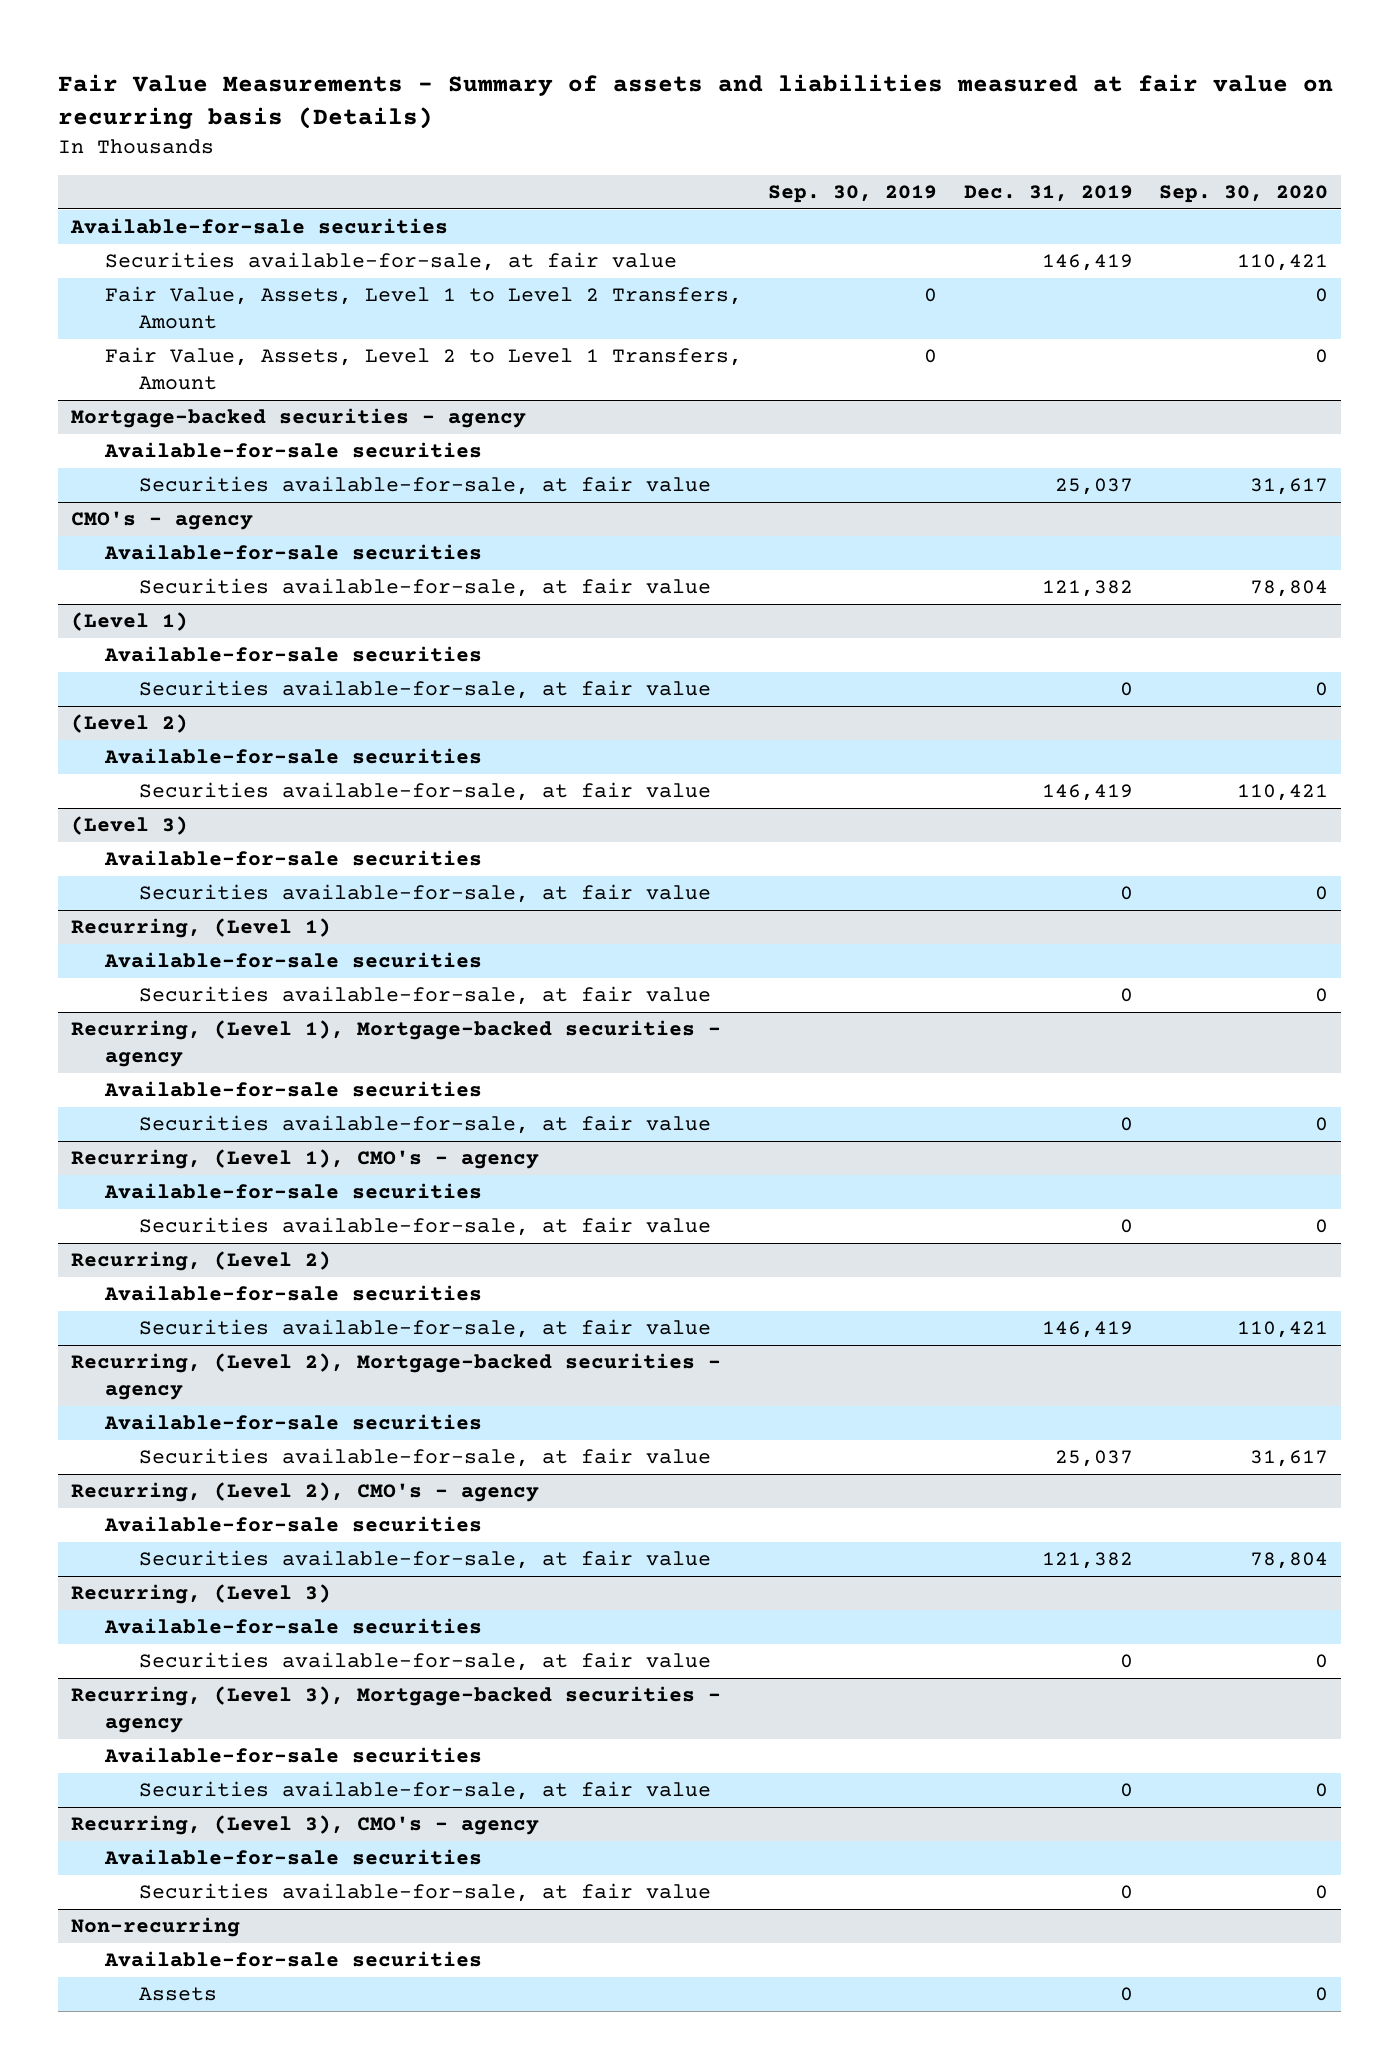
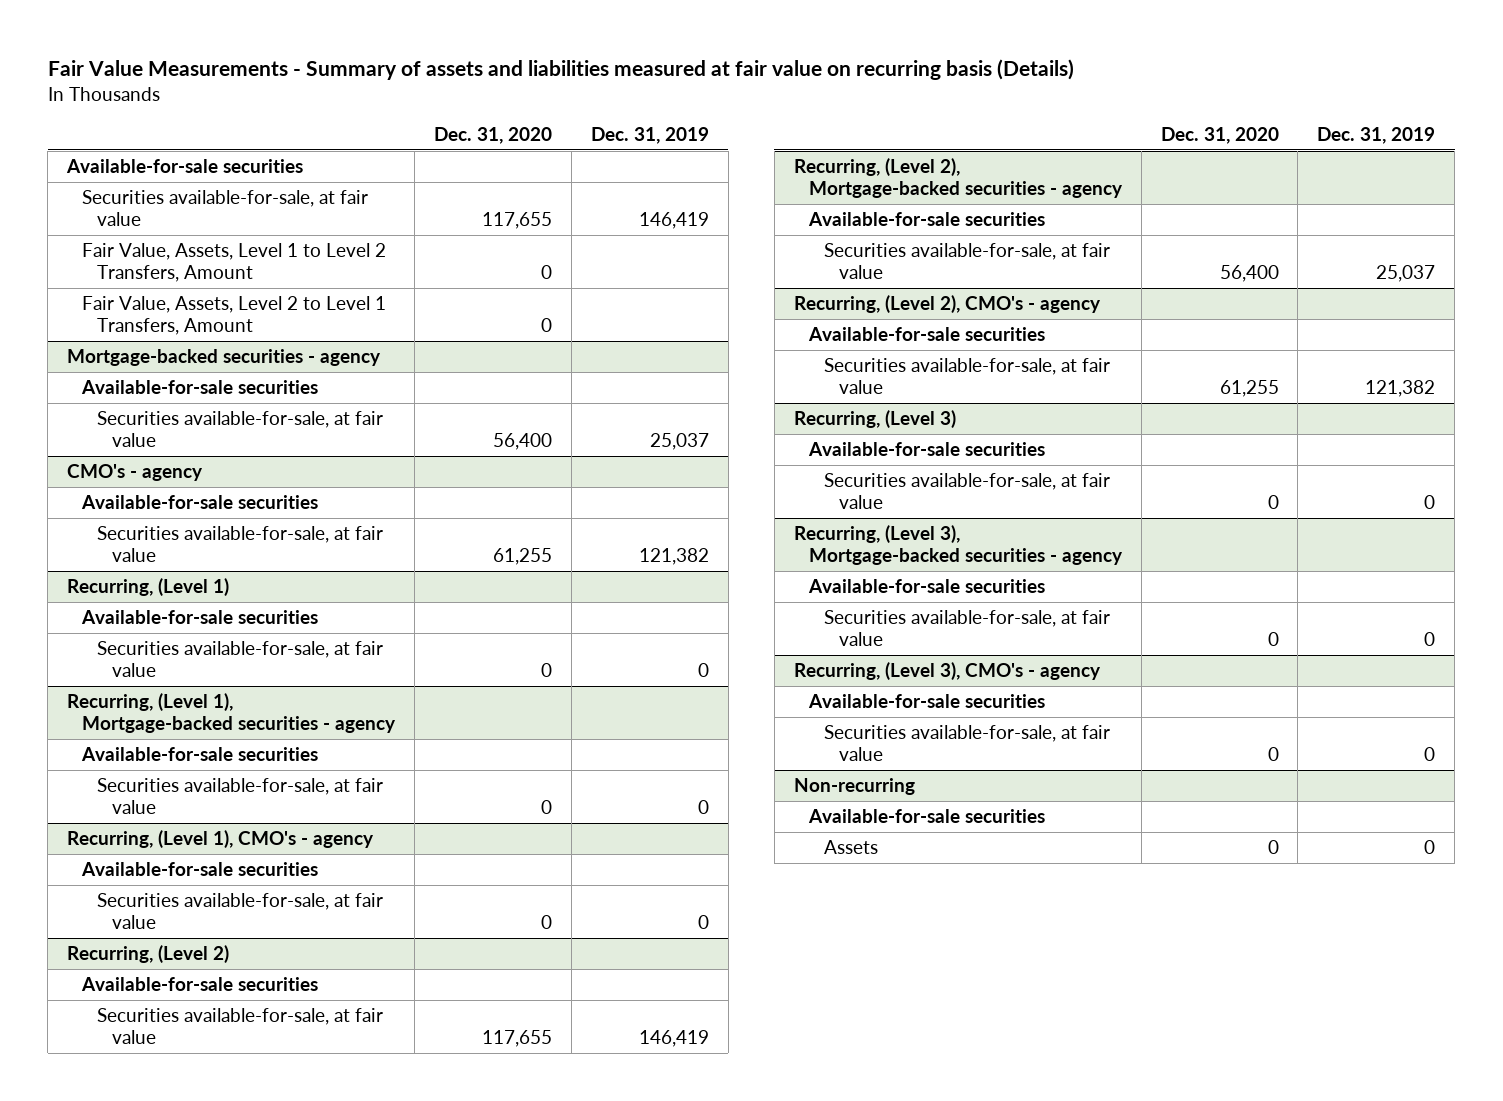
- | Sep. 30, 2019 | Dec. 31, 2019 | Sep. 30, 2020
+ | Dec. 31, 2020 | Dec. 31, 2019
- (Level 1)
- Available-for-sale securities
- Securities available-for-sale, at fair value | | 0 | 0
- (Level 2)
- Available-for-sale securities
- Securities available-for-sale, at fair value | | 146,419 | 110,421
- (Level 3)
- Available-for-sale securities
- Securities available-for-sale, at fair value | | 0 | 0

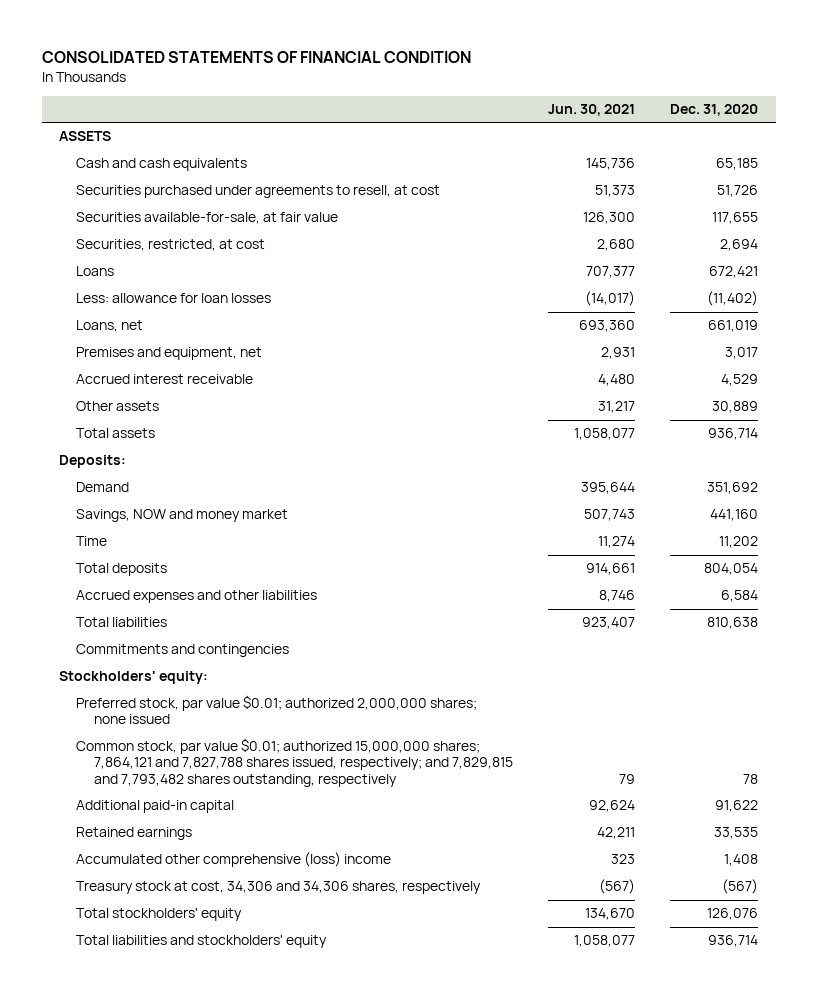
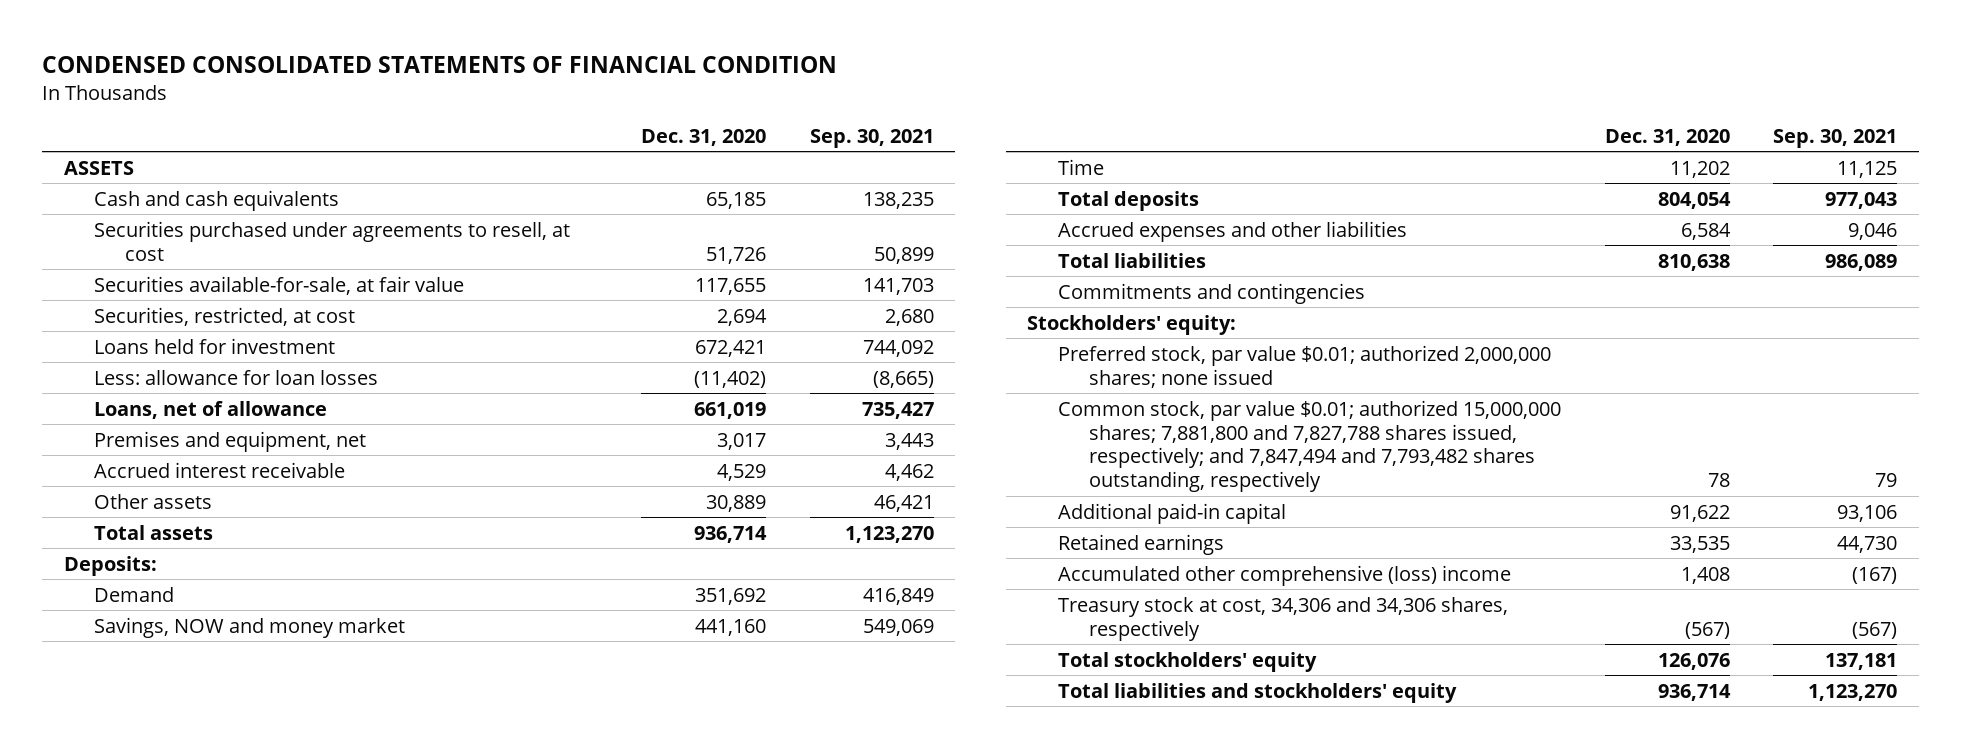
- CONSOLIDATED STATEMENTS OF FINANCIAL CONDITION
+ CONDENSED CONSOLIDATED STATEMENTS OF FINANCIAL CONDITION
- | Jun. 30, 2021 | Dec. 31, 2020
+ | Dec. 31, 2020 | Sep. 30, 2021
- Loans | 707,377 | 672,421
+ Loans held for investment | 672,421 | 744,092
- Loans, net | 693,360 | 661,019
+ Loans, net of allowance | 661,019 | 735,427
- Common stock, par value $0.01; authorized 15,000,000 shares; 7,864,121 and 7,827,788 shares issued, respectively; and 7,829,815 and 7,793,482 shares outstanding, respectively | 79 | 78
+ Common stock, par value $0.01; authorized 15,000,000 shares; 7,881,800 and 7,827,788 shares issued, respectively; and 7,847,494 and 7,793,482 shares outstanding, respectively | 78 | 79

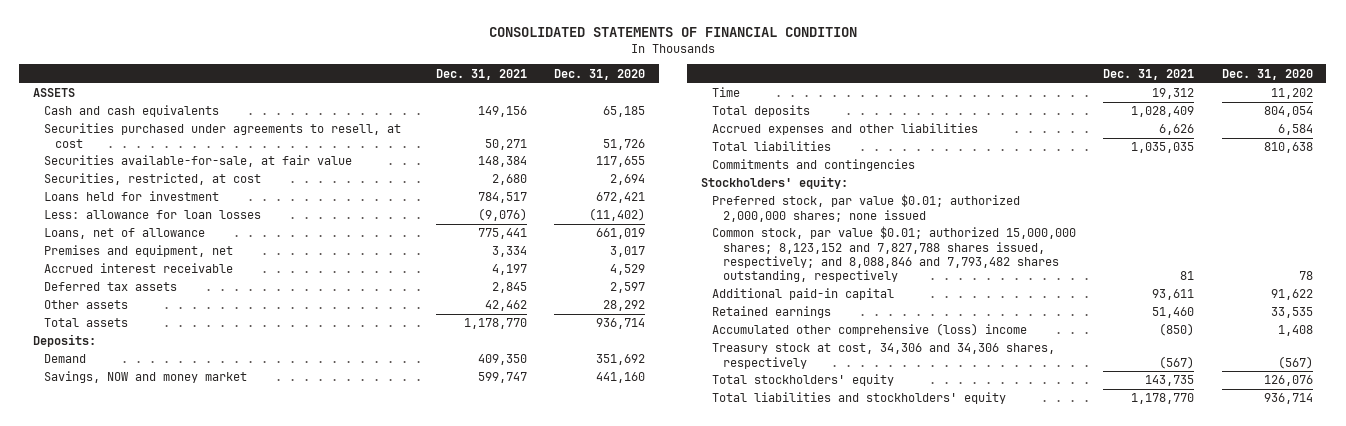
- CONDENSED CONSOLIDATED STATEMENTS OF FINANCIAL CONDITION
+ CONSOLIDATED STATEMENTS OF FINANCIAL CONDITION
- | Dec. 31, 2020 | Sep. 30, 2021
+ | Dec. 31, 2021 | Dec. 31, 2020
- Other assets | 30,889 | 46,421
+ Deferred tax assets | 2,845 | 2,597
+ Other assets | 42,462 | 28,292
- Common stock, par value $0.01; authorized 15,000,000 shares; 7,881,800 and 7,827,788 shares issued, respectively; and 7,847,494 and 7,793,482 shares outstanding, respectively | 78 | 79
+ Common stock, par value $0.01; authorized 15,000,000 shares; 8,123,152 and 7,827,788 shares issued, respectively; and 8,088,846 and 7,793,482 shares outstanding, respectively | 81 | 78

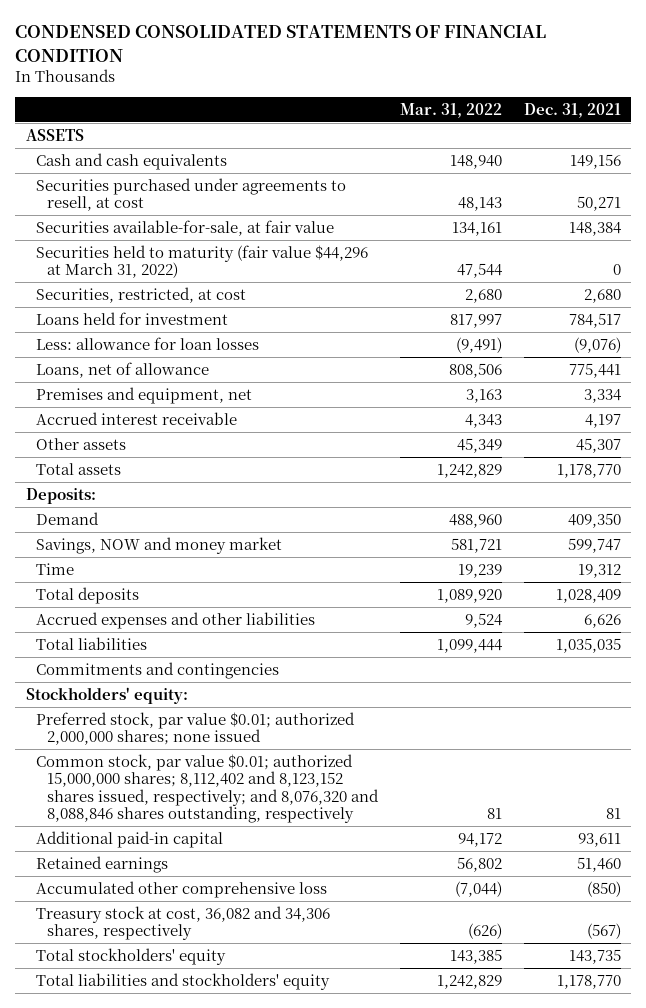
- CONSOLIDATED STATEMENTS OF FINANCIAL CONDITION
+ CONDENSED CONSOLIDATED STATEMENTS OF FINANCIAL CONDITION
- | Dec. 31, 2021 | Dec. 31, 2020
+ | Mar. 31, 2022 | Dec. 31, 2021
+ Securities held to maturity (fair value $44,296 at March 31, 2022) | 47,544 | 0
- Deferred tax assets | 2,845 | 2,597
- Other assets | 42,462 | 28,292
+ Other assets | 45,349 | 45,307
- Common stock, par value $0.01; authorized 15,000,000 shares; 8,123,152 and 7,827,788 shares issued, respectively; and 8,088,846 and 7,793,482 shares outstanding, respectively | 81 | 78
+ Common stock, par value $0.01; authorized 15,000,000 shares; 8,112,402 and 8,123,152 shares issued, respectively; and 8,076,320 and 8,088,846 shares outstanding, respectively | 81 | 81
- Accumulated other comprehensive (loss) income | (850) | 1,408
- Treasury stock at cost, 34,306 and 34,306 shares, respectively | (567) | (567)
+ Accumulated other comprehensive loss | (7,044) | (850)
+ Treasury stock at cost, 36,082 and 34,306 shares, respectively | (626) | (567)

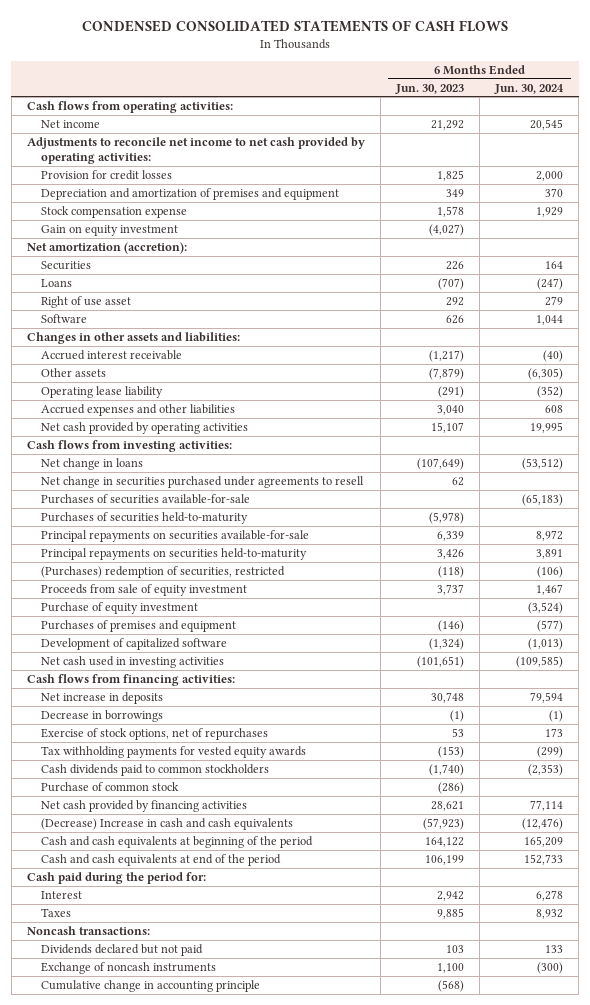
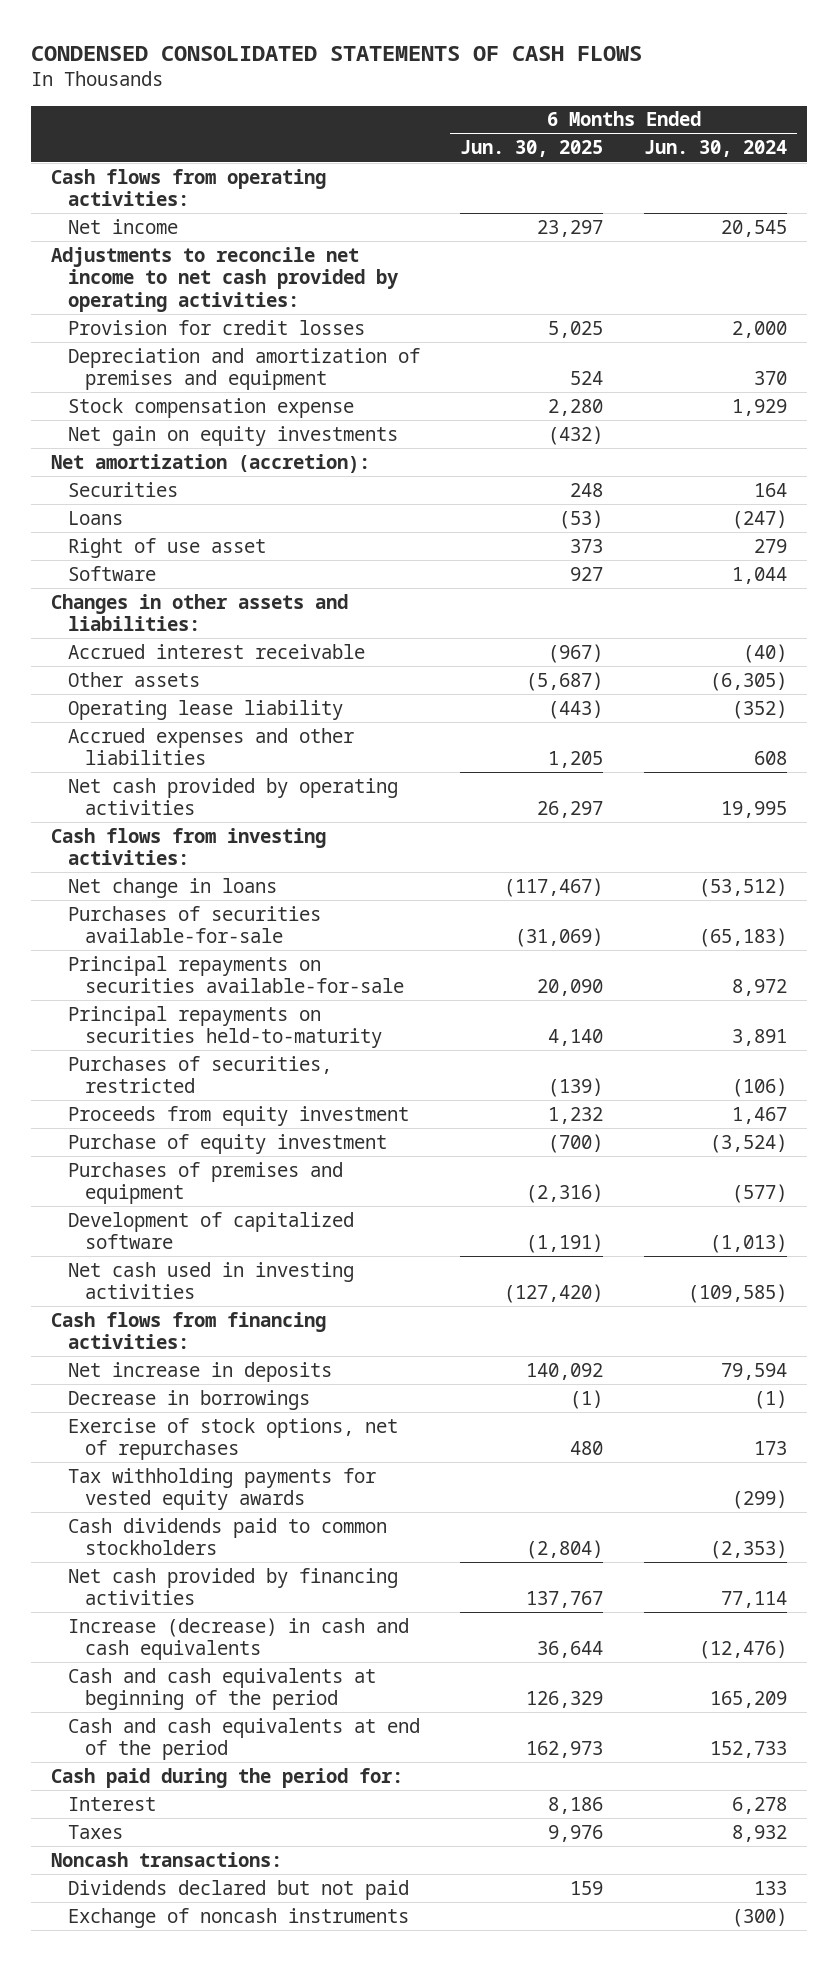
- | 6 Months Ended Jun. 30, 2023 | 6 Months Ended Jun. 30, 2024
+ | 6 Months Ended Jun. 30, 2025 | 6 Months Ended Jun. 30, 2024
- Gain on equity investment | (4,027) |
+ Net gain on equity investments | (432) |
- Net change in securities purchased under agreements to resell | 62 |
- Purchases of securities held-to-maturity | (5,978) |
- (Purchases) redemption of securities, restricted | (118) | (106)
- Proceeds from sale of equity investment | 3,737 | 1,467
+ Purchases of securities, restricted | (139) | (106)
+ Proceeds from equity investment | 1,232 | 1,467
- Purchase of common stock | (286) |
- (Decrease) Increase in cash and cash equivalents | (57,923) | (12,476)
+ Increase (decrease) in cash and cash equivalents | 36,644 | (12,476)
- Cumulative change in accounting principle | (568) |

